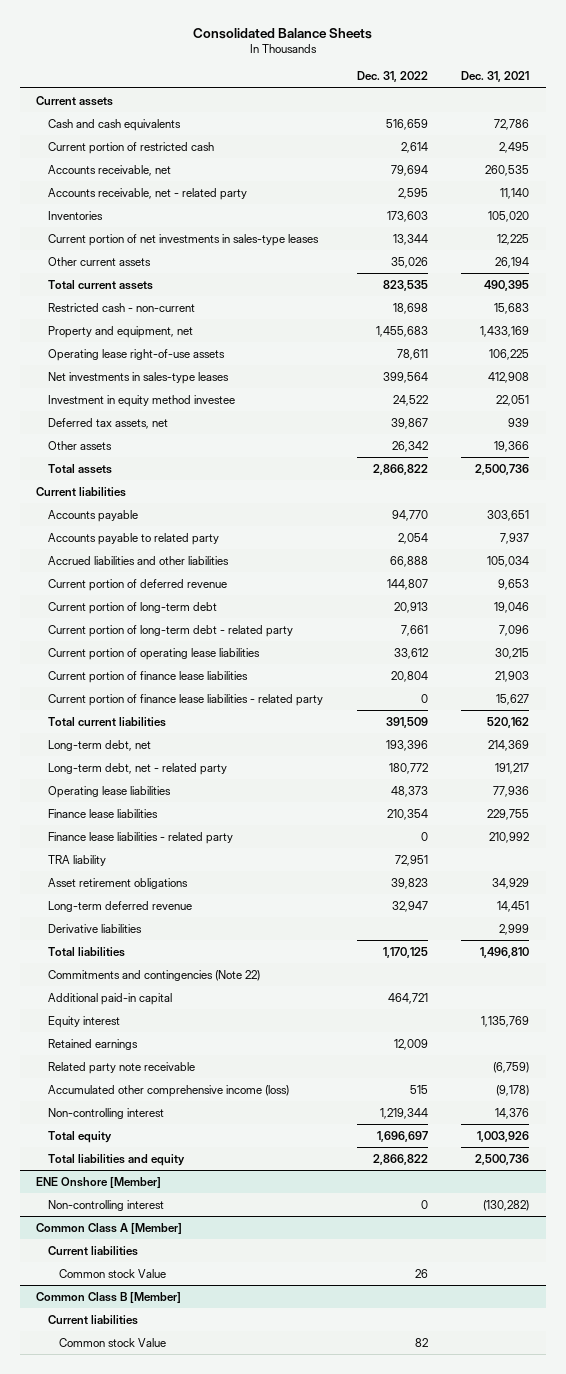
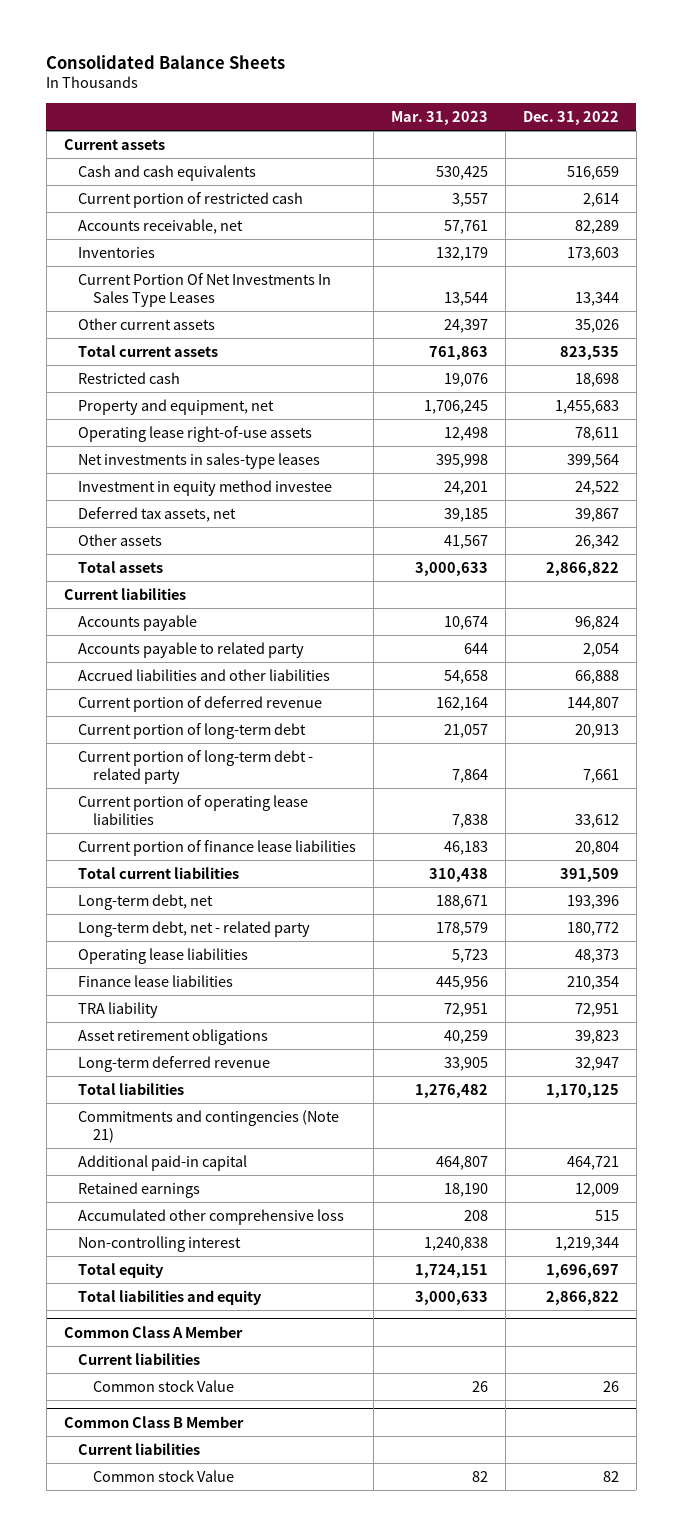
- | Dec. 31, 2022 | Dec. 31, 2021
+ | Mar. 31, 2023 | Dec. 31, 2022
- Accounts receivable, net | 79,694 | 260,535
- Accounts receivable, net - related party | 2,595 | 11,140
+ Accounts receivable, net | 57,761 | 82,289
- Current portion of net investments in sales-type leases | 13,344 | 12,225
+ Current Portion Of Net Investments In Sales Type Leases | 13,544 | 13,344
- Restricted cash - non-current | 18,698 | 15,683
+ Restricted cash | 19,076 | 18,698
- Accounts payable | 94,770 | 303,651
+ Accounts payable | 10,674 | 96,824
- Current portion of finance lease liabilities - related party | 0 | 15,627
- Finance lease liabilities - related party | 0 | 210,992
- Derivative liabilities | | 2,999
- Commitments and contingencies (Note 22)
+ Commitments and contingencies (Note 21)
- Equity interest | | 1,135,769
- Related party note receivable | | (6,759)
- Accumulated other comprehensive income (loss) | 515 | (9,178)
+ Accumulated other comprehensive loss | 208 | 515
- ENE Onshore [Member]
- Non-controlling interest | 0 | (130,282)
- Common Class A [Member]
+ Common Class A Member
- Common Class B [Member]
+ Common Class B Member

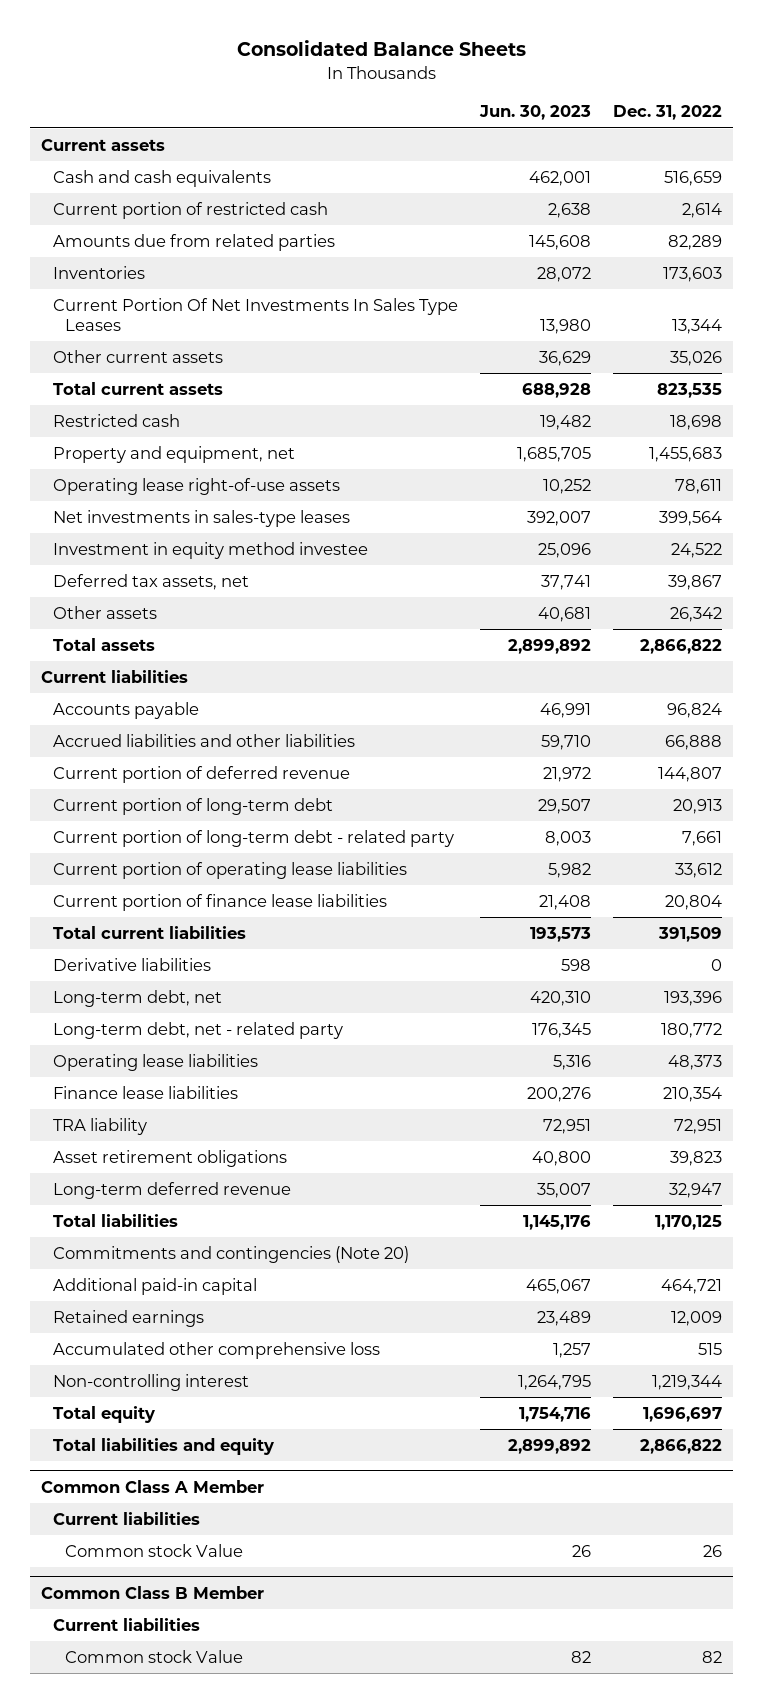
- | Mar. 31, 2023 | Dec. 31, 2022
+ | Jun. 30, 2023 | Dec. 31, 2022
- Accounts receivable, net | 57,761 | 82,289
+ Amounts due from related parties | 145,608 | 82,289
- Accounts payable to related party | 644 | 2,054
+ Derivative liabilities | 598 | 0
- Commitments and contingencies (Note 21)
+ Commitments and contingencies (Note 20)

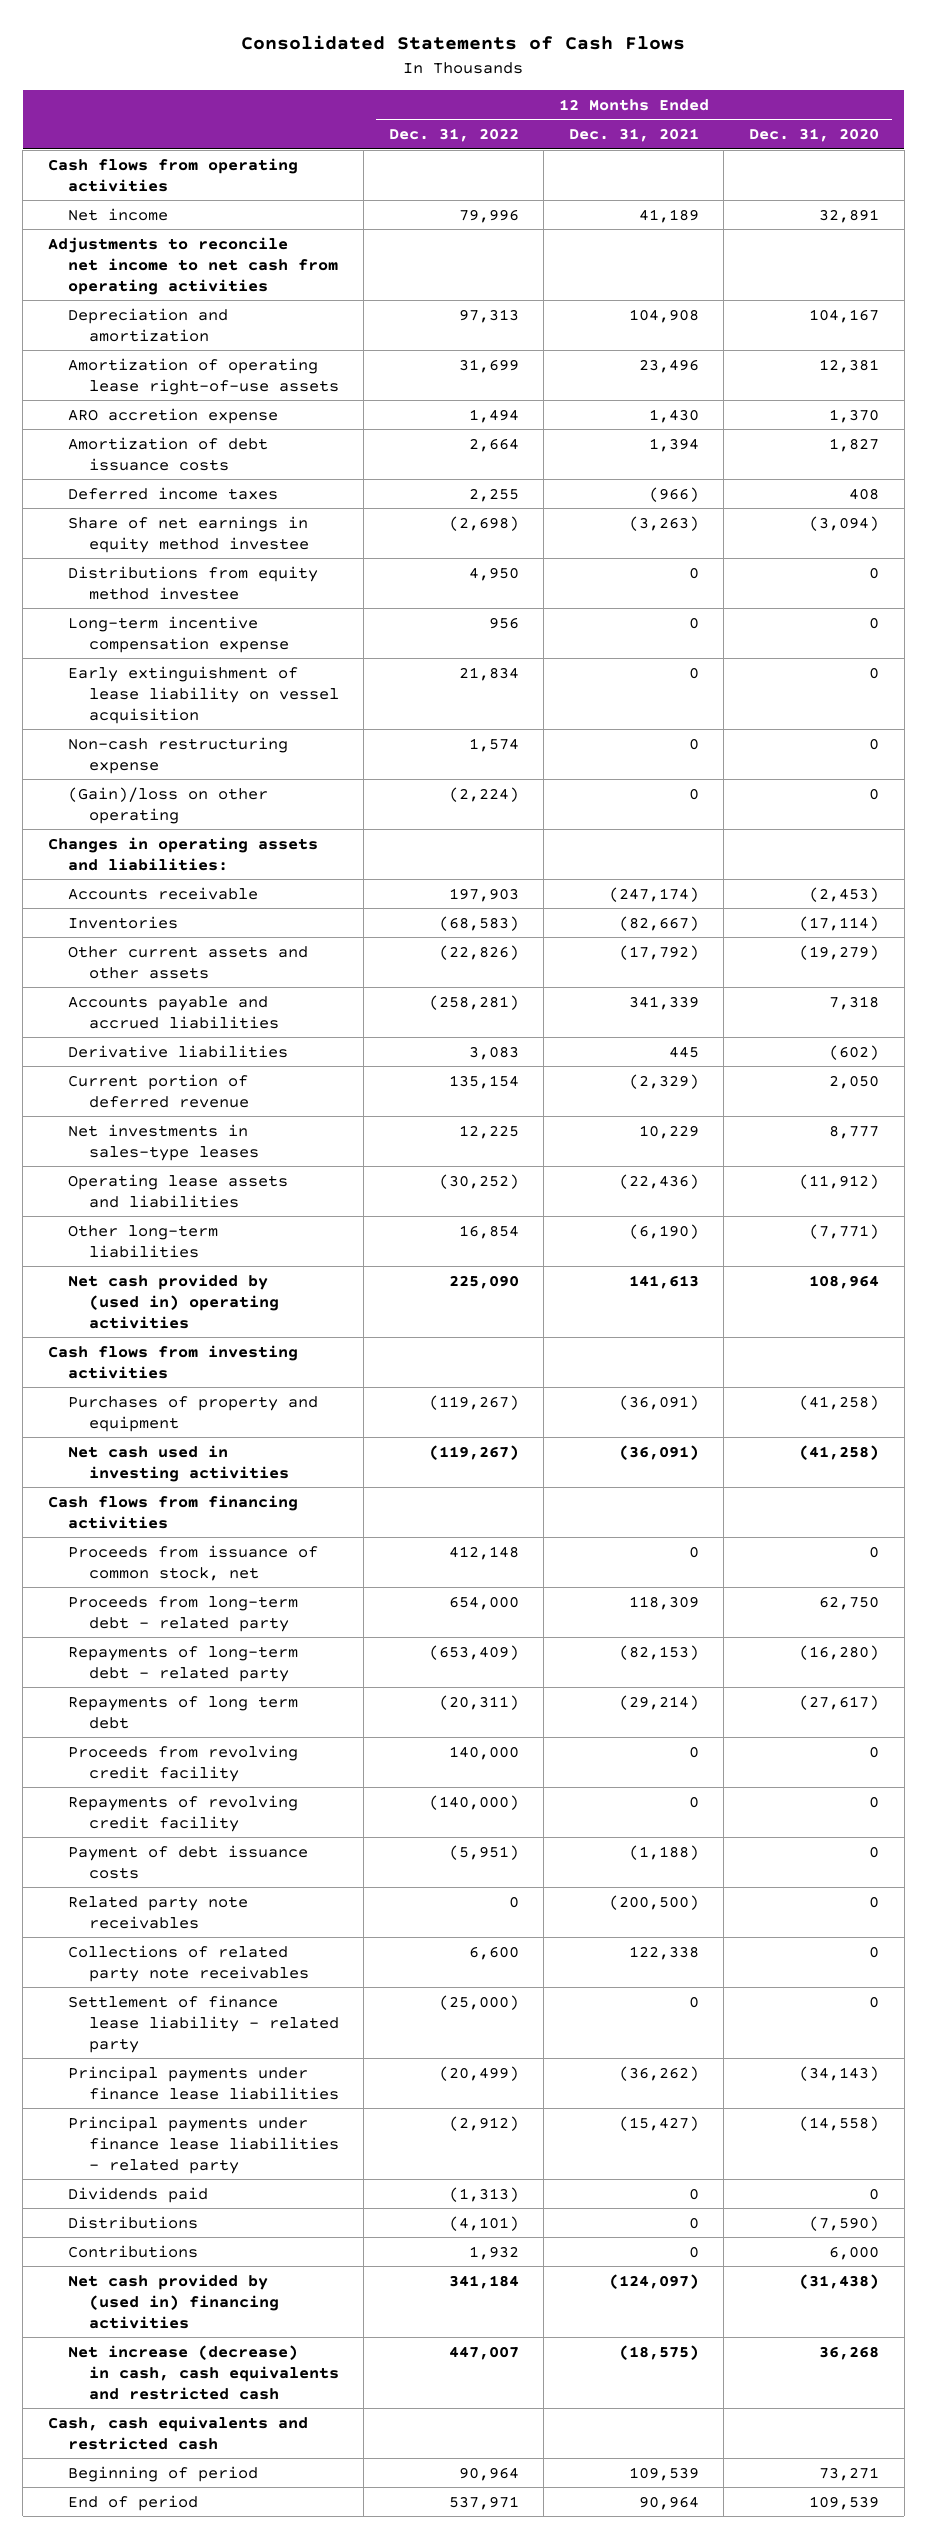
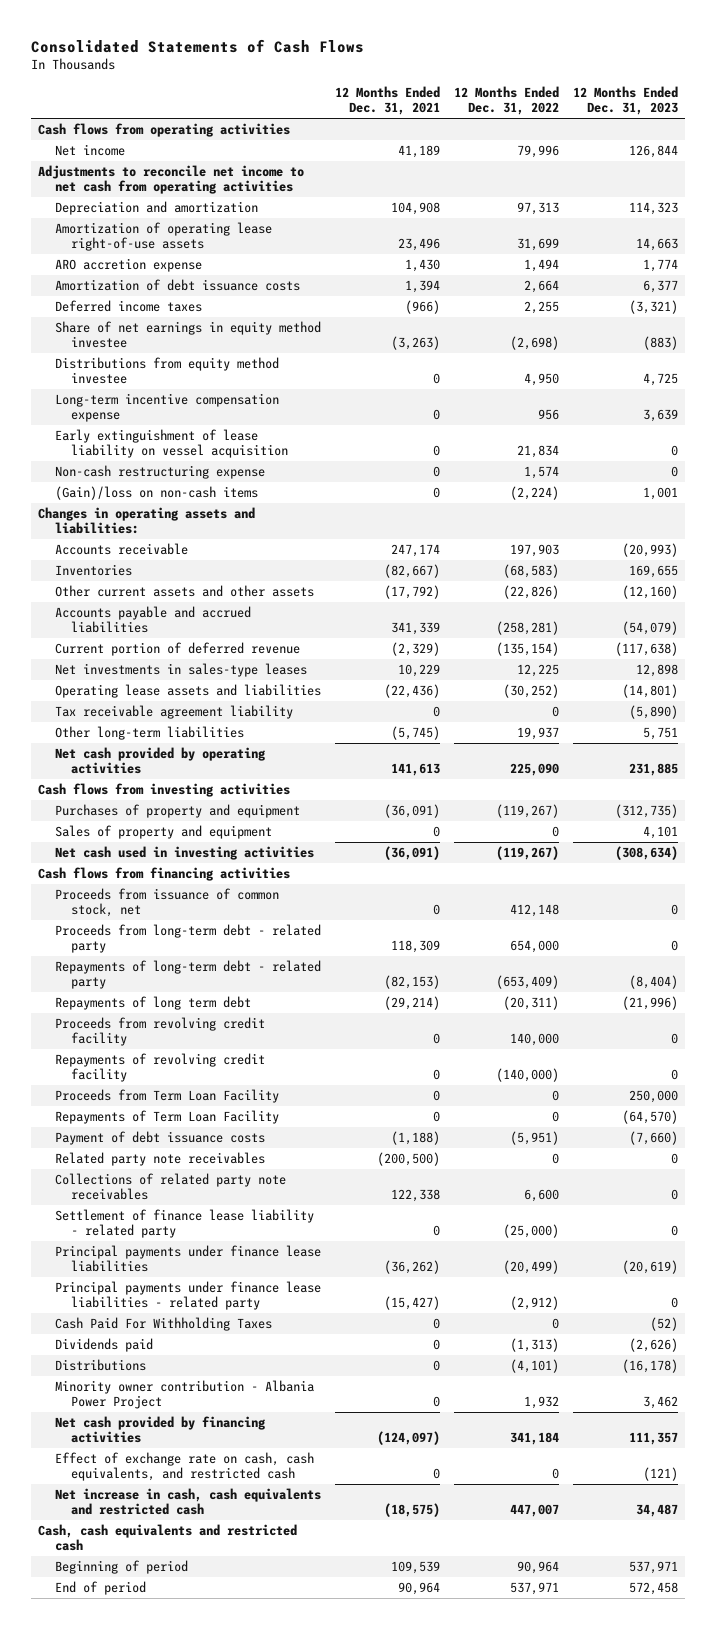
- | 12 Months Ended Dec. 31, 2022 | 12 Months Ended Dec. 31, 2021 | 12 Months Ended Dec. 31, 2020
+ | 12 Months Ended Dec. 31, 2021 | 12 Months Ended Dec. 31, 2022 | 12 Months Ended Dec. 31, 2023
- (Gain)/loss on other operating | (2,224) | 0 | 0
+ (Gain)/loss on non-cash items | 0 | (2,224) | 1,001
- Accounts receivable | 197,903 | (247,174) | (2,453)
+ Accounts receivable | 247,174 | 197,903 | (20,993)
- Derivative liabilities | 3,083 | 445 | (602)
- Current portion of deferred revenue | 135,154 | (2,329) | 2,050
+ Current portion of deferred revenue | (2,329) | (135,154) | (117,638)
- Other long-term liabilities | 16,854 | (6,190) | (7,771)
- Net cash provided by (used in) operating activities | 225,090 | 141,613 | 108,964
+ Tax receivable agreement liability | 0 | 0 | (5,890)
+ Other long-term liabilities | (5,745) | 19,937 | 5,751
+ Net cash provided by operating activities | 141,613 | 225,090 | 231,885
+ Sales of property and equipment | 0 | 0 | 4,101
+ Proceeds from Term Loan Facility | 0 | 0 | 250,000
+ Repayments of Term Loan Facility | 0 | 0 | (64,570)
+ Cash Paid For Withholding Taxes | 0 | 0 | (52)
- Contributions | 1,932 | 0 | 6,000
- Net cash provided by (used in) financing activities | 341,184 | (124,097) | (31,438)
- Net increase (decrease) in cash, cash equivalents and restricted cash | 447,007 | (18,575) | 36,268
+ Minority owner contribution - Albania Power Project | 0 | 1,932 | 3,462
+ Net cash provided by financing activities | (124,097) | 341,184 | 111,357
+ Effect of exchange rate on cash, cash equivalents, and restricted cash | 0 | 0 | (121)
+ Net increase in cash, cash equivalents and restricted cash | (18,575) | 447,007 | 34,487

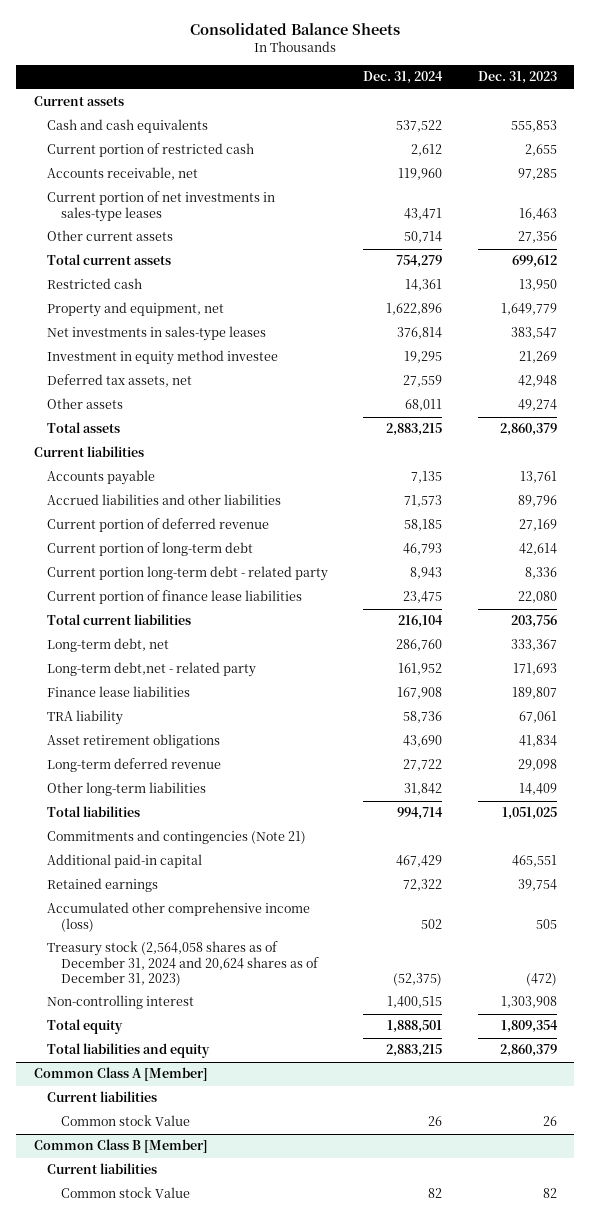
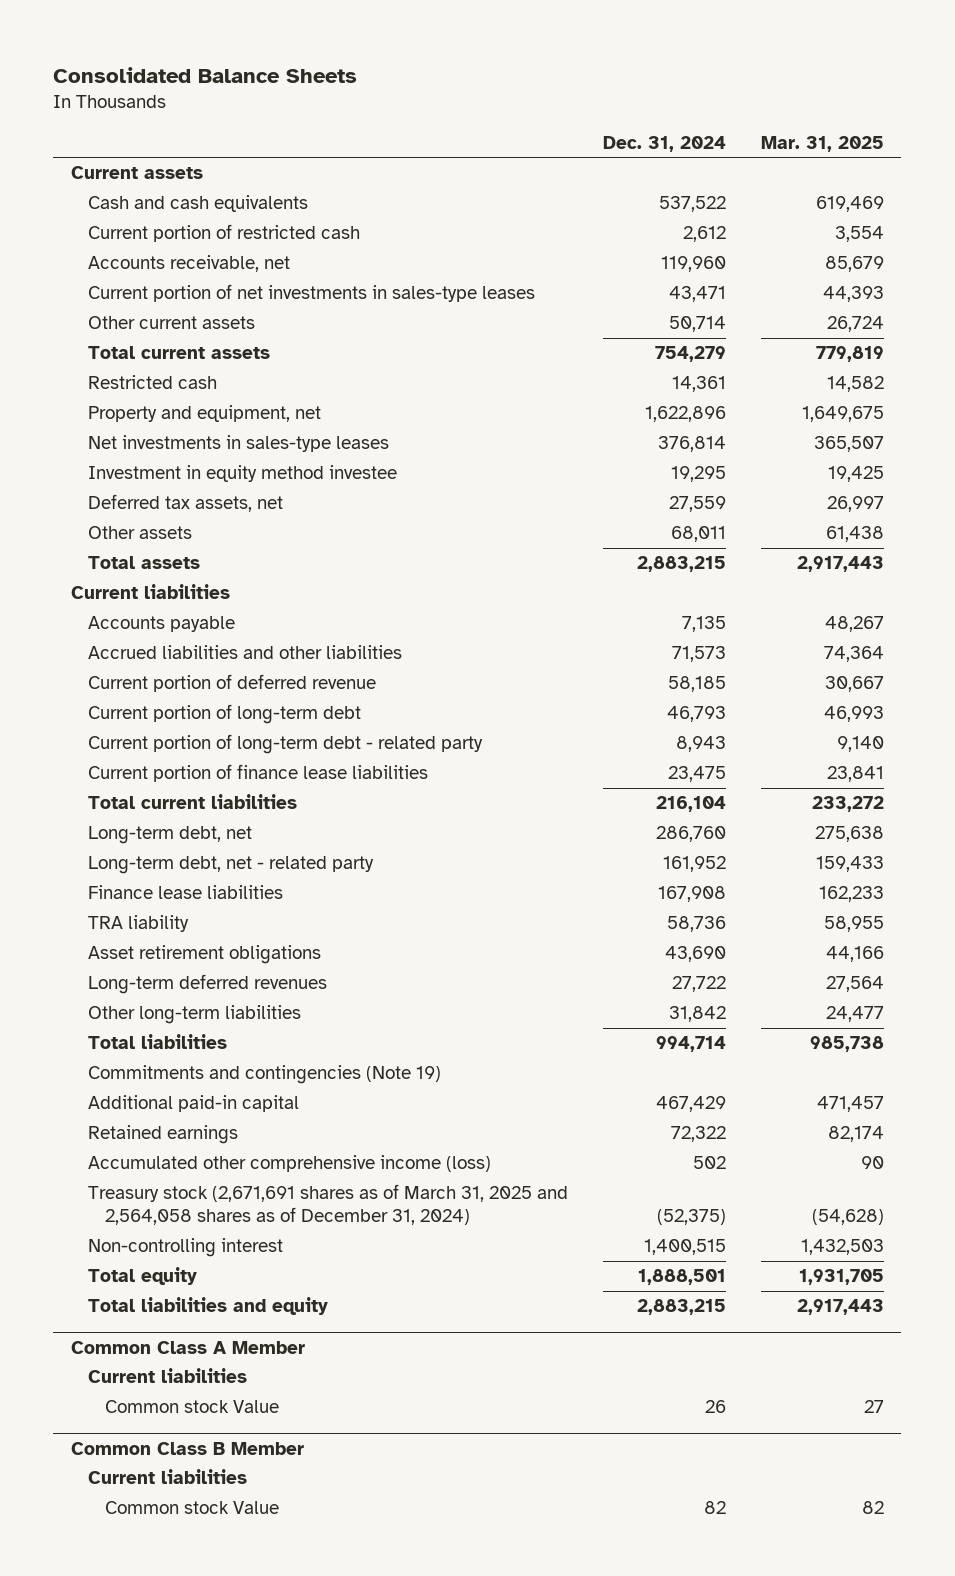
- | Dec. 31, 2024 | Dec. 31, 2023
+ | Dec. 31, 2024 | Mar. 31, 2025
- Current portion long-term debt - related party | 8,943 | 8,336
+ Current portion of long-term debt - related party | 8,943 | 9,140
- Long-term debt,net - related party | 161,952 | 171,693
+ Long-term debt, net - related party | 161,952 | 159,433
- Long-term deferred revenue | 27,722 | 29,098
+ Long-term deferred revenues | 27,722 | 27,564
- Commitments and contingencies (Note 21)
+ Commitments and contingencies (Note 19)
- Treasury stock (2,564,058 shares as of December 31, 2024 and 20,624 shares as of December 31, 2023) | (52,375) | (472)
+ Treasury stock (2,671,691 shares as of March 31, 2025 and 2,564,058 shares as of December 31, 2024) | (52,375) | (54,628)
- Common Class A [Member]
+ Common Class A Member
- Common Class B [Member]
+ Common Class B Member

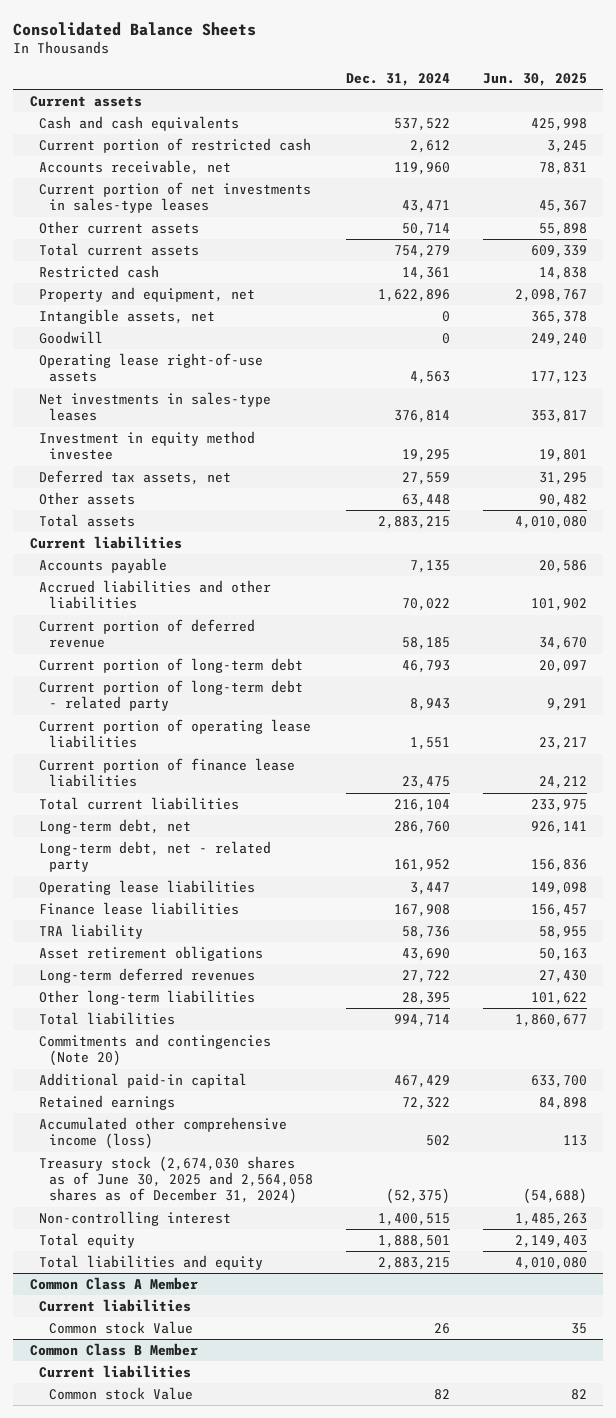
- | Dec. 31, 2024 | Mar. 31, 2025
+ | Dec. 31, 2024 | Jun. 30, 2025
+ Intangible assets, net | 0 | 365,378
+ Goodwill | 0 | 249,240
+ Operating lease right-of-use assets | 4,563 | 177,123
- Other assets | 68,011 | 61,438
+ Other assets | 63,448 | 90,482
- Accrued liabilities and other liabilities | 71,573 | 74,364
+ Accrued liabilities and other liabilities | 70,022 | 101,902
+ Current portion of operating lease liabilities | 1,551 | 23,217
+ Operating lease liabilities | 3,447 | 149,098
- Other long-term liabilities | 31,842 | 24,477
+ Other long-term liabilities | 28,395 | 101,622
- Commitments and contingencies (Note 19)
+ Commitments and contingencies (Note 20)
- Treasury stock (2,671,691 shares as of March 31, 2025 and 2,564,058 shares as of December 31, 2024) | (52,375) | (54,628)
+ Treasury stock (2,674,030 shares as of June 30, 2025 and 2,564,058 shares as of December 31, 2024) | (52,375) | (54,688)

